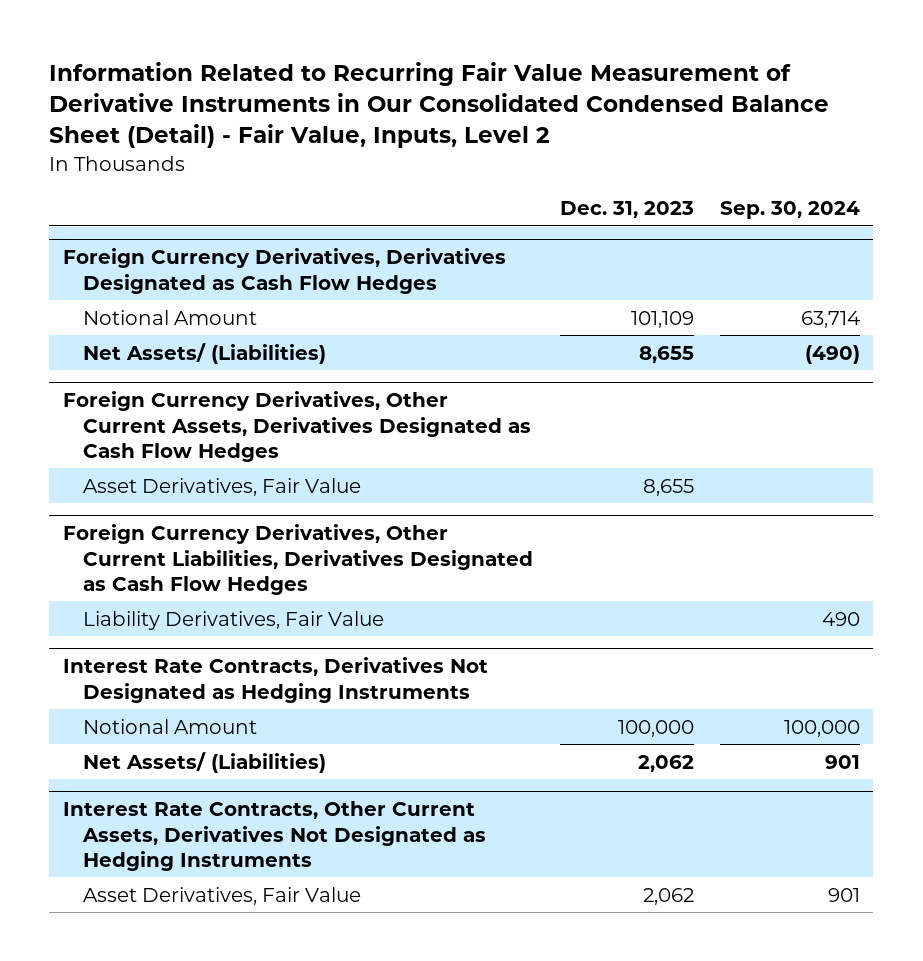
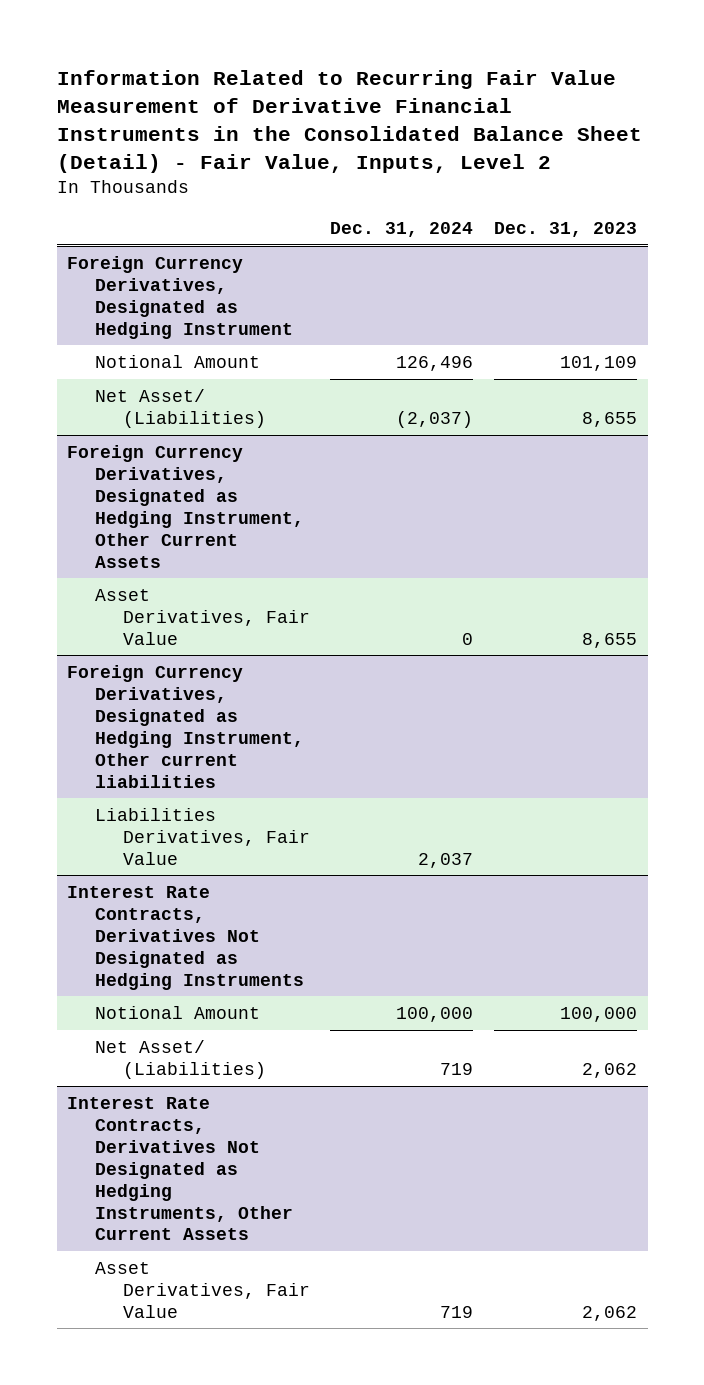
- Information Related to Recurring Fair Value Measurement of Derivative Instruments in Our Consolidated Condensed Balance Sheet (Detail) - Fair Value, Inputs, Level 2
+ Information Related to Recurring Fair Value Measurement of Derivative Financial Instruments in the Consolidated Balance Sheet (Detail) - Fair Value, Inputs, Level 2
- | Dec. 31, 2023 | Sep. 30, 2024
+ | Dec. 31, 2024 | Dec. 31, 2023
- Foreign Currency Derivatives, Derivatives Designated as Cash Flow Hedges
+ Foreign Currency Derivatives, Designated as Hedging Instrument
- Net Assets/ (Liabilities) | 8,655 | (490)
- Foreign Currency Derivatives, Other Current Assets, Derivatives Designated as Cash Flow Hedges
+ Net Asset/ (Liabilities) | (2,037) | 8,655
+ Foreign Currency Derivatives, Designated as Hedging Instrument, Other Current Assets
- Foreign Currency Derivatives, Other Current Liabilities, Derivatives Designated as Cash Flow Hedges
- Liability Derivatives, Fair Value | | 490
+ Foreign Currency Derivatives, Designated as Hedging Instrument, Other current liabilities
+ Liabilities Derivatives, Fair Value | 2,037 |
@ Interest Rate Contracts, Derivatives Not Designated as Hedging Instruments
- Net Assets/ (Liabilities) | 2,062 | 901
- Interest Rate Contracts, Other Current Assets, Derivatives Not Designated as Hedging Instruments
@ Interest Rate Contracts, Derivatives Not Designated as Hedging Instruments
+ Net Asset/ (Liabilities) | 719 | 2,062
+ Interest Rate Contracts, Derivatives Not Designated as Hedging Instruments, Other Current Assets

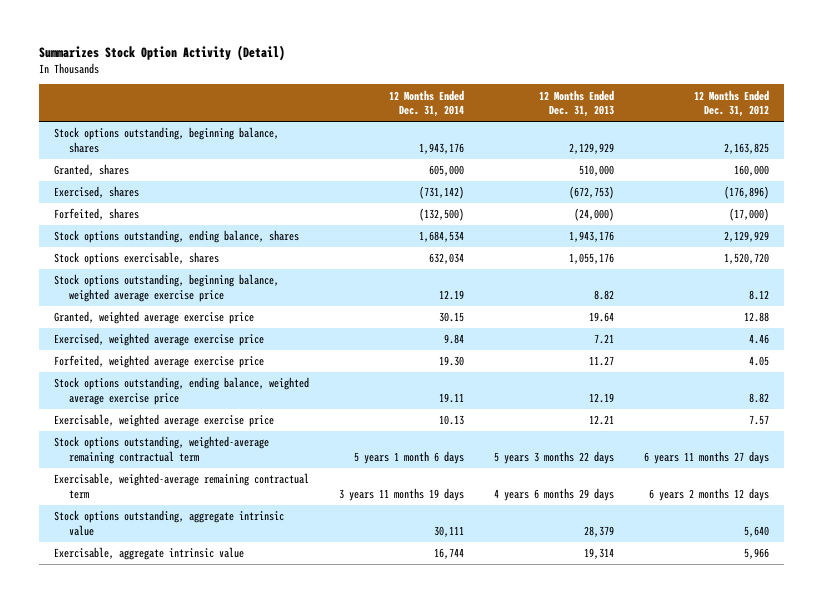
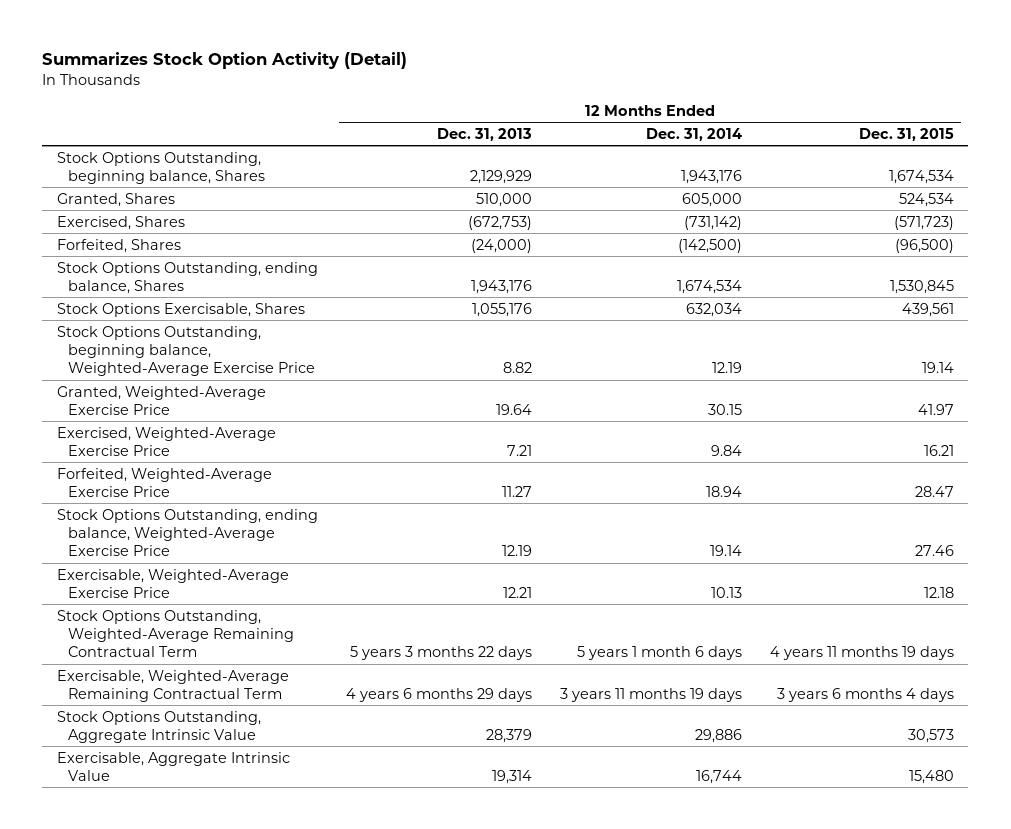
- | 12 Months Ended Dec. 31, 2014 | 12 Months Ended Dec. 31, 2013 | 12 Months Ended Dec. 31, 2012
+ | 12 Months Ended Dec. 31, 2013 | 12 Months Ended Dec. 31, 2014 | 12 Months Ended Dec. 31, 2015
- Stock options outstanding, beginning balance, shares | 1,943,176 | 2,129,929 | 2,163,825
- Granted, shares | 605,000 | 510,000 | 160,000
- Exercised, shares | (731,142) | (672,753) | (176,896)
- Forfeited, shares | (132,500) | (24,000) | (17,000)
- Stock options outstanding, ending balance, shares | 1,684,534 | 1,943,176 | 2,129,929
- Stock options exercisable, shares | 632,034 | 1,055,176 | 1,520,720
- Stock options outstanding, beginning balance, weighted average exercise price | 12.19 | 8.82 | 8.12
- Granted, weighted average exercise price | 30.15 | 19.64 | 12.88
- Exercised, weighted average exercise price | 9.84 | 7.21 | 4.46
- Forfeited, weighted average exercise price | 19.30 | 11.27 | 4.05
- Stock options outstanding, ending balance, weighted average exercise price | 19.11 | 12.19 | 8.82
- Exercisable, weighted average exercise price | 10.13 | 12.21 | 7.57
- Stock options outstanding, weighted-average remaining contractual term | 5 years 1 month 6 days | 5 years 3 months 22 days | 6 years 11 months 27 days
- Exercisable, weighted-average remaining contractual term | 3 years 11 months 19 days | 4 years 6 months 29 days | 6 years 2 months 12 days
- Stock options outstanding, aggregate intrinsic value | 30,111 | 28,379 | 5,640
- Exercisable, aggregate intrinsic value | 16,744 | 19,314 | 5,966
+ Stock Options Outstanding, beginning balance, Shares | 2,129,929 | 1,943,176 | 1,674,534
+ Granted, Shares | 510,000 | 605,000 | 524,534
+ Exercised, Shares | (672,753) | (731,142) | (571,723)
+ Forfeited, Shares | (24,000) | (142,500) | (96,500)
+ Stock Options Outstanding, ending balance, Shares | 1,943,176 | 1,674,534 | 1,530,845
+ Stock Options Exercisable, Shares | 1,055,176 | 632,034 | 439,561
+ Stock Options Outstanding, beginning balance, Weighted-Average Exercise Price | 8.82 | 12.19 | 19.14
+ Granted, Weighted-Average Exercise Price | 19.64 | 30.15 | 41.97
+ Exercised, Weighted-Average Exercise Price | 7.21 | 9.84 | 16.21
+ Forfeited, Weighted-Average Exercise Price | 11.27 | 18.94 | 28.47
+ Stock Options Outstanding, ending balance, Weighted-Average Exercise Price | 12.19 | 19.14 | 27.46
+ Exercisable, Weighted-Average Exercise Price | 12.21 | 10.13 | 12.18
+ Stock Options Outstanding, Weighted-Average Remaining Contractual Term | 5 years 3 months 22 days | 5 years 1 month 6 days | 4 years 11 months 19 days
+ Exercisable, Weighted-Average Remaining Contractual Term | 4 years 6 months 29 days | 3 years 11 months 19 days | 3 years 6 months 4 days
+ Stock Options Outstanding, Aggregate Intrinsic Value | 28,379 | 29,886 | 30,573
+ Exercisable, Aggregate Intrinsic Value | 19,314 | 16,744 | 15,480

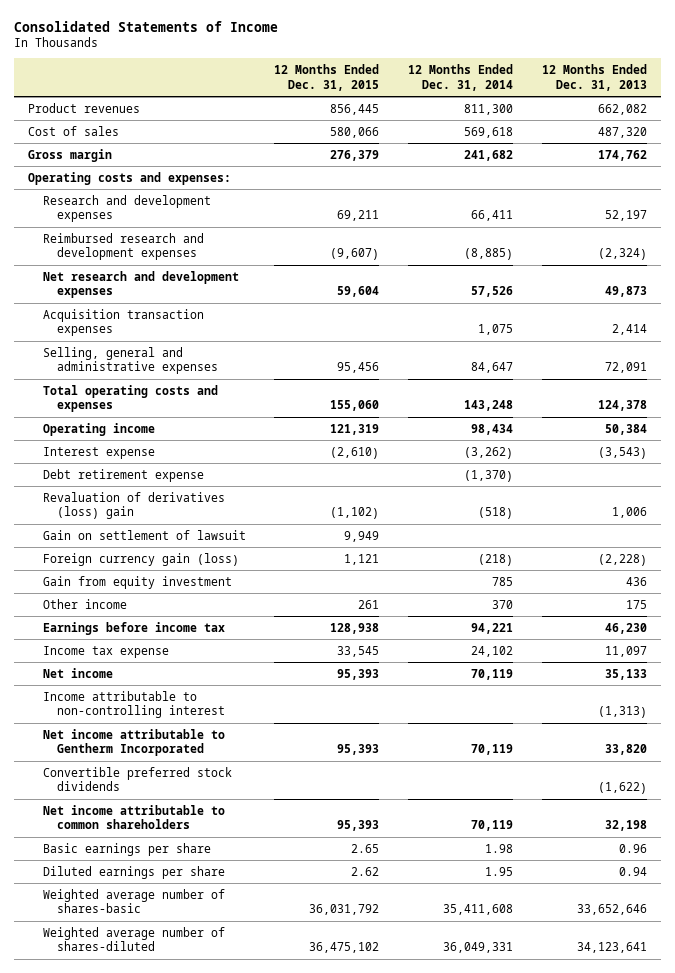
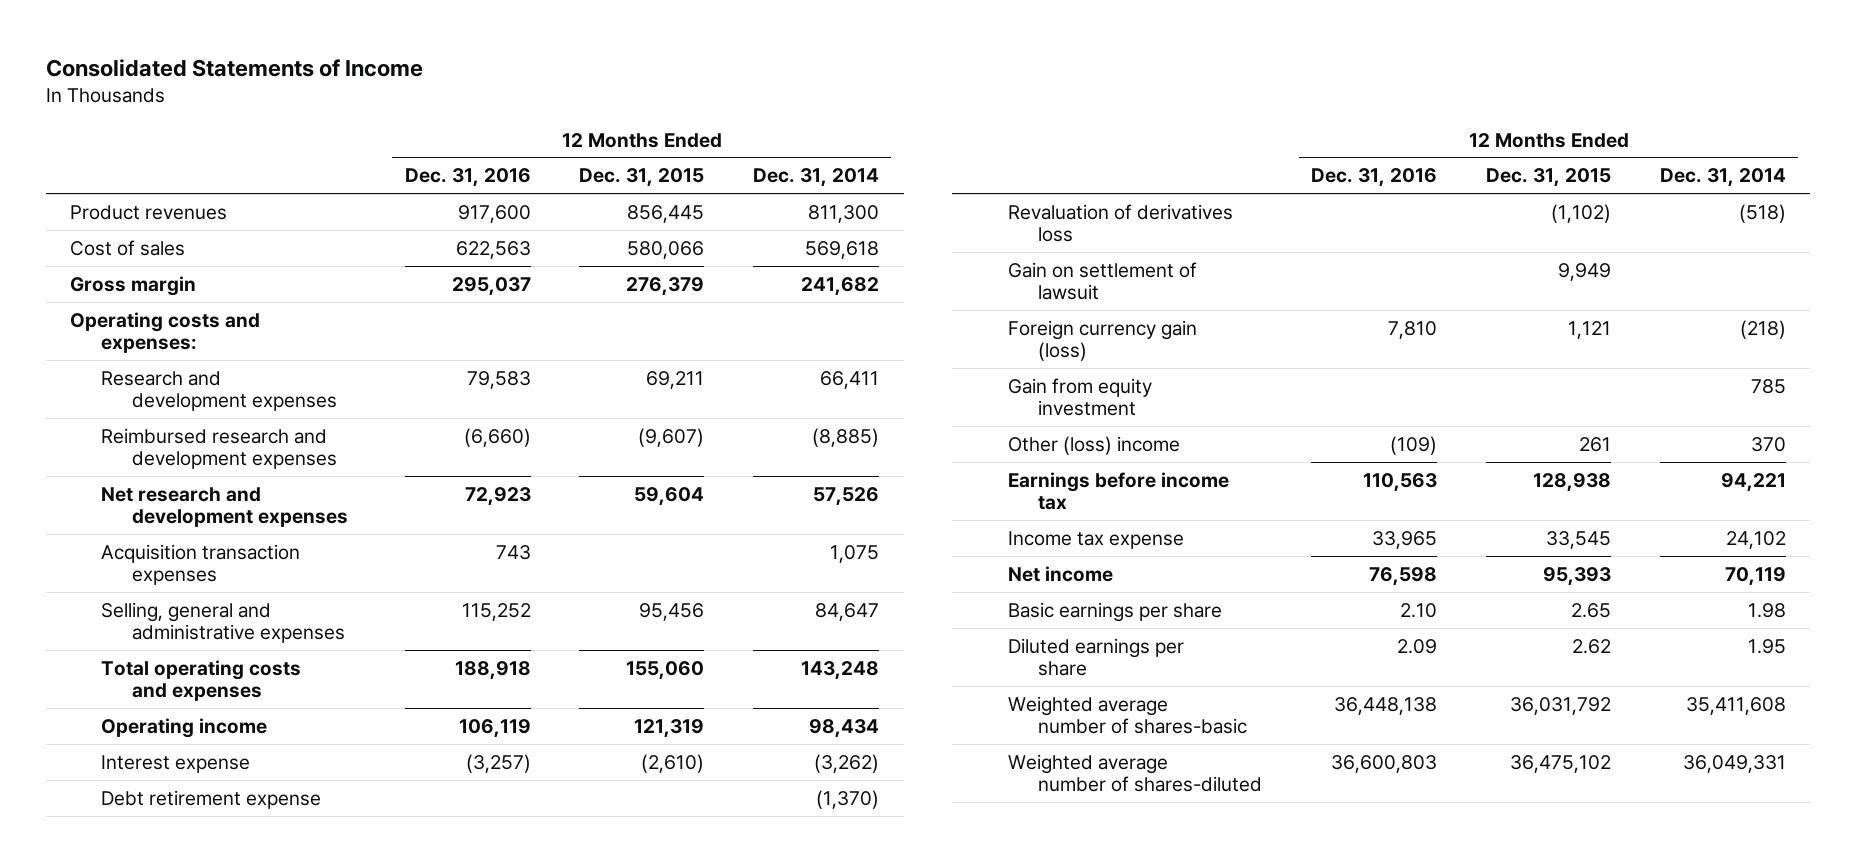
- | 12 Months Ended Dec. 31, 2015 | 12 Months Ended Dec. 31, 2014 | 12 Months Ended Dec. 31, 2013
+ | 12 Months Ended Dec. 31, 2016 | 12 Months Ended Dec. 31, 2015 | 12 Months Ended Dec. 31, 2014
- Revaluation of derivatives (loss) gain | (1,102) | (518) | 1,006
+ Revaluation of derivatives loss | | (1,102) | (518)
- Other income | 261 | 370 | 175
+ Other (loss) income | (109) | 261 | 370
- Income attributable to non-controlling interest | | | (1,313)
- Net income attributable to Gentherm Incorporated | 95,393 | 70,119 | 33,820
- Convertible preferred stock dividends | | | (1,622)
- Net income attributable to common shareholders | 95,393 | 70,119 | 32,198

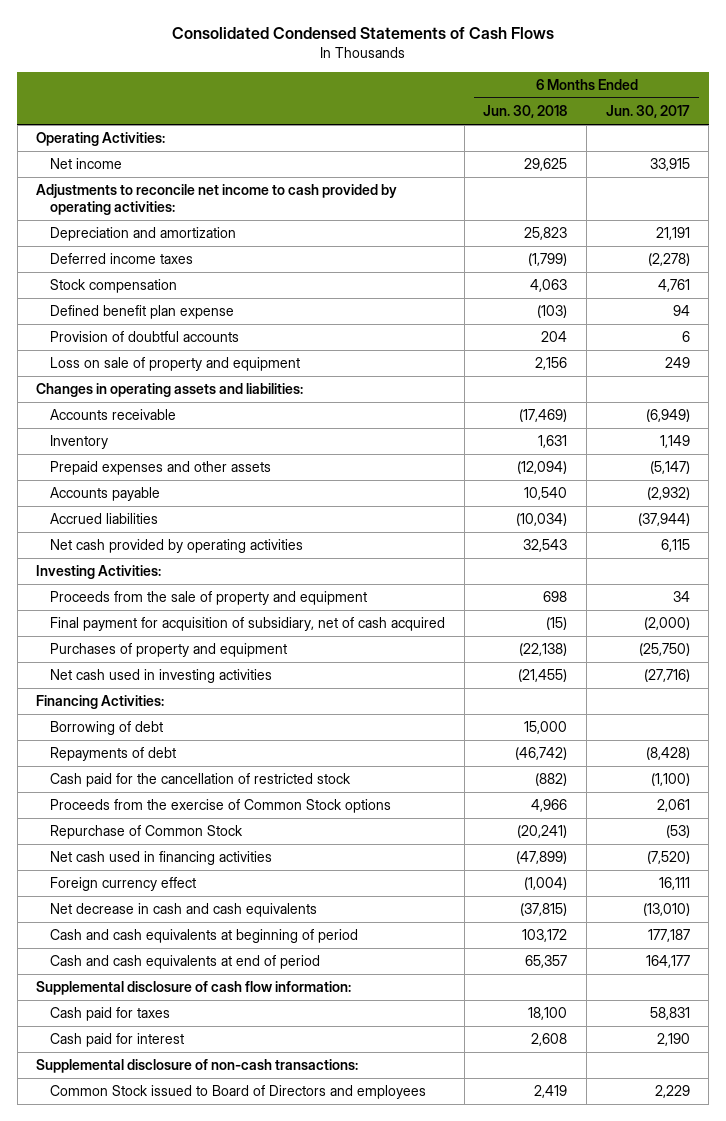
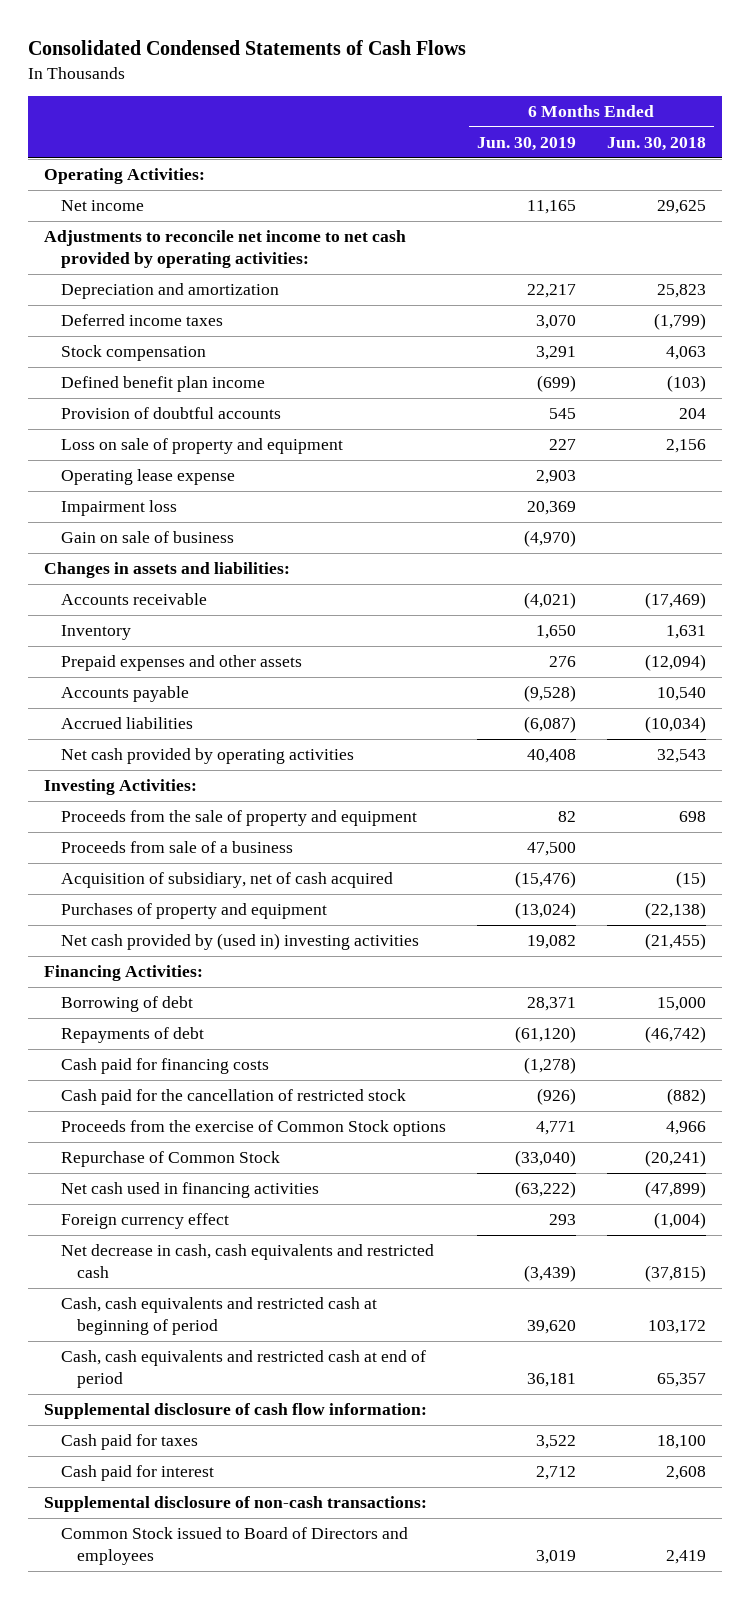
- | 6 Months Ended Jun. 30, 2018 | 6 Months Ended Jun. 30, 2017
+ | 6 Months Ended Jun. 30, 2019 | 6 Months Ended Jun. 30, 2018
- Adjustments to reconcile net income to cash provided by operating activities:
+ Adjustments to reconcile net income to net cash provided by operating activities:
- Defined benefit plan expense | (103) | 94
+ Defined benefit plan income | (699) | (103)
- Changes in operating assets and liabilities:
+ Operating lease expense | 2,903 |
+ Impairment loss | 20,369 |
+ Gain on sale of business | (4,970) |
+ Changes in assets and liabilities:
- Final payment for acquisition of subsidiary, net of cash acquired | (15) | (2,000)
+ Proceeds from sale of a business | 47,500 |
+ Acquisition of subsidiary, net of cash acquired | (15,476) | (15)
- Net cash used in investing activities | (21,455) | (27,716)
+ Net cash provided by (used in) investing activities | 19,082 | (21,455)
+ Cash paid for financing costs | (1,278) |
- Net decrease in cash and cash equivalents | (37,815) | (13,010)
- Cash and cash equivalents at beginning of period | 103,172 | 177,187
- Cash and cash equivalents at end of period | 65,357 | 164,177
+ Net decrease in cash, cash equivalents and restricted cash | (3,439) | (37,815)
+ Cash, cash equivalents and restricted cash at beginning of period | 39,620 | 103,172
+ Cash, cash equivalents and restricted cash at end of period | 36,181 | 65,357

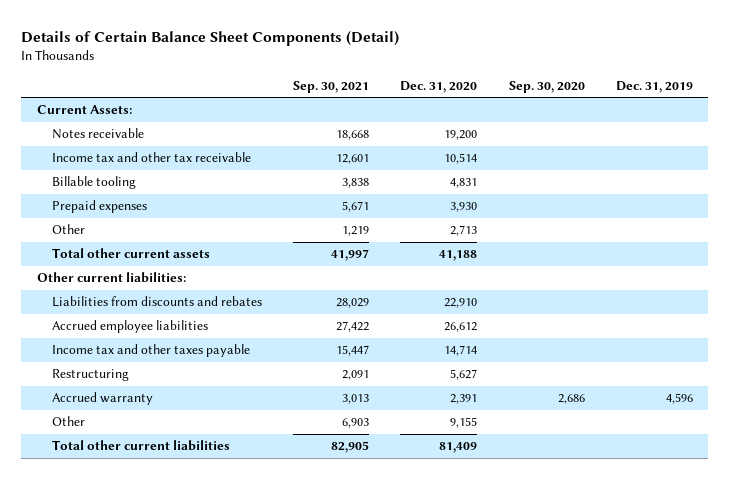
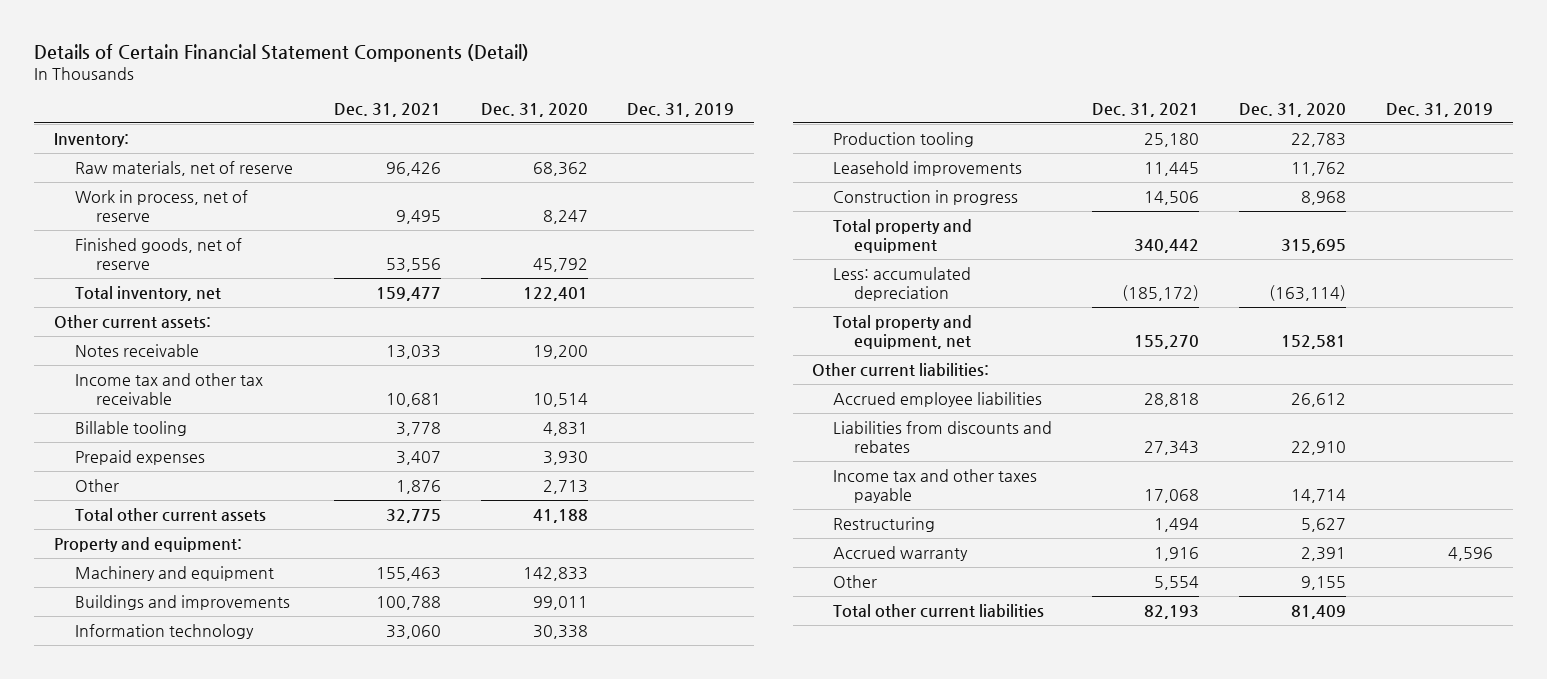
- Details of Certain Balance Sheet Components (Detail)
+ Details of Certain Financial Statement Components (Detail)
- | Sep. 30, 2021 | Dec. 31, 2020 | Sep. 30, 2020 | Dec. 31, 2019
+ | Dec. 31, 2021 | Dec. 31, 2020 | Dec. 31, 2019
- Current Assets:
+ Inventory:
+ Raw materials, net of reserve | 96,426 | 68,362 |
+ Work in process, net of reserve | 9,495 | 8,247 |
+ Finished goods, net of reserve | 53,556 | 45,792 |
+ Total inventory, net | 159,477 | 122,401 |
+ Other current assets:
+ Property and equipment:
+ Machinery and equipment | 155,463 | 142,833 |
+ Buildings and improvements | 100,788 | 99,011 |
+ Information technology | 33,060 | 30,338 |
+ Production tooling | 25,180 | 22,783 |
+ Leasehold improvements | 11,445 | 11,762 |
+ Construction in progress | 14,506 | 8,968 |
+ Total property and equipment | 340,442 | 315,695 |
+ Less: accumulated depreciation | (185,172) | (163,114) |
+ Total property and equipment, net | 155,270 | 152,581 |
moved down: Liabilities from discounts and rebates | 27,343 | 22,910 |

